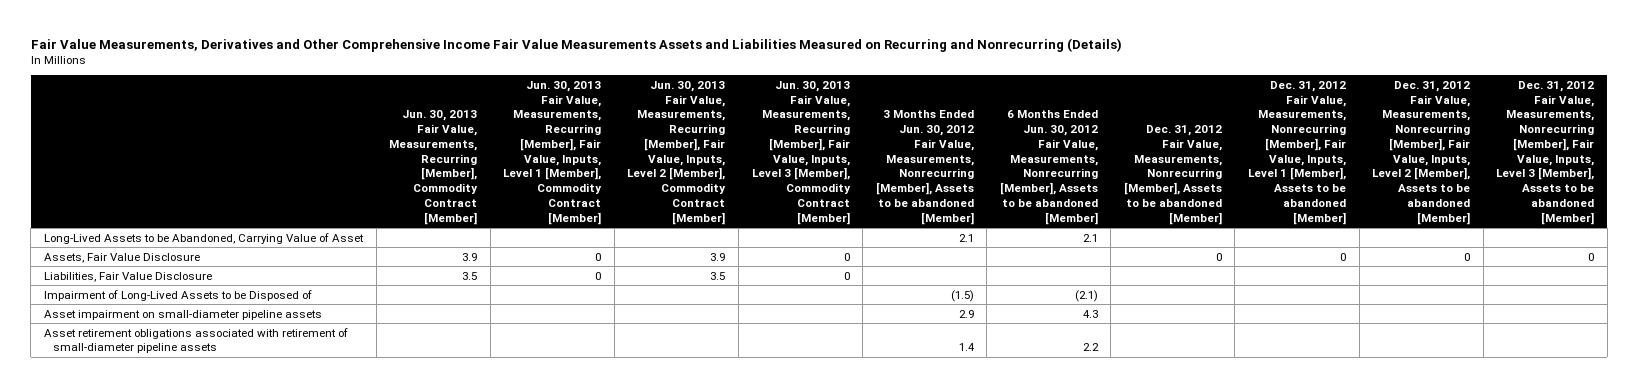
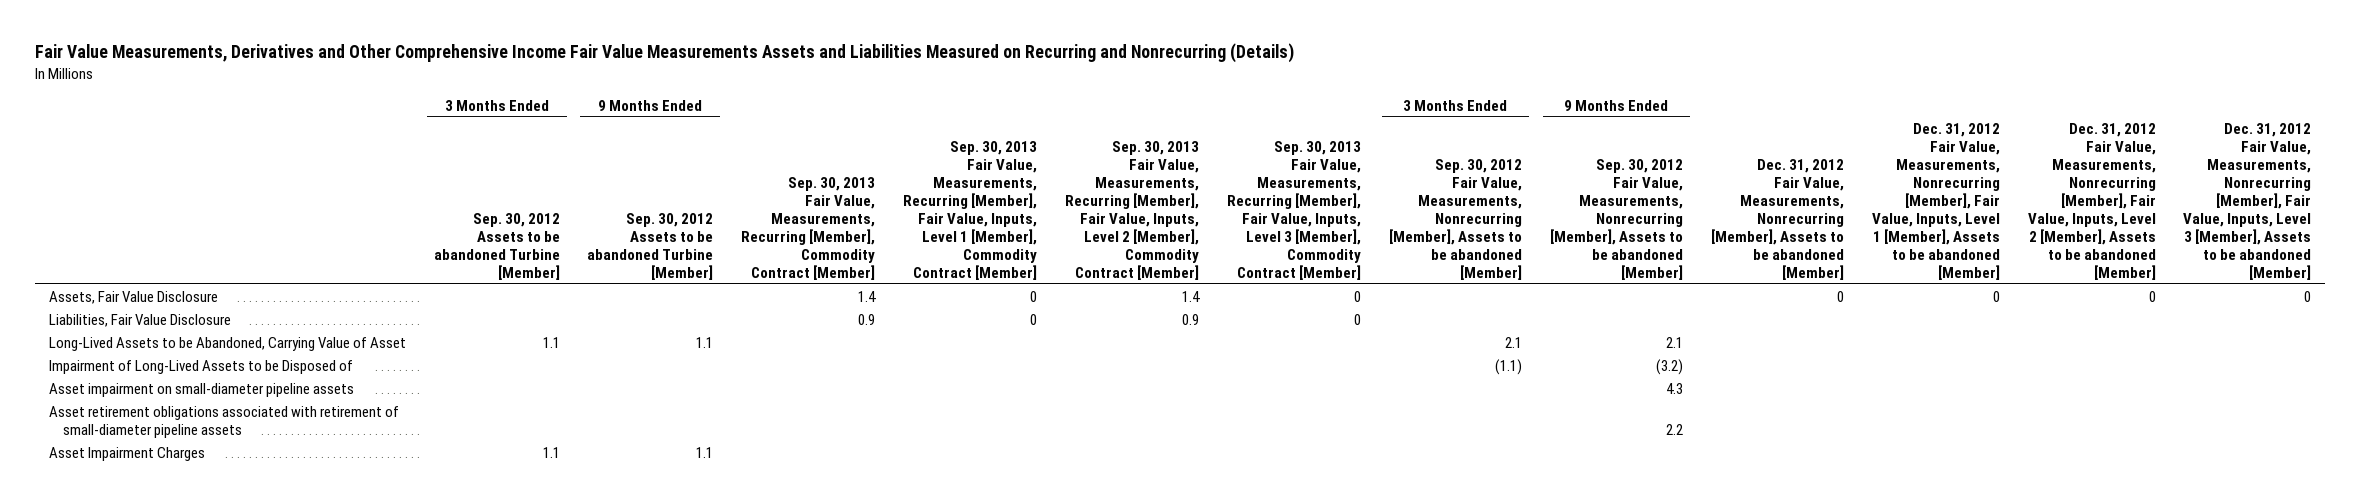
- | Jun. 30, 2013 Fair Value, Measurements, Recurring [Member], Commodity Contract [Member] | Jun. 30, 2013 Fair Value, Measurements, Recurring [Member], Fair Value, Inputs, Level 1 [Member], Commodity Contract [Member] | Jun. 30, 2013 Fair Value, Measurements, Recurring [Member], Fair Value, Inputs, Level 2 [Member], Commodity Contract [Member] | Jun. 30, 2013 Fair Value, Measurements, Recurring [Member], Fair Value, Inputs, Level 3 [Member], Commodity Contract [Member] | 3 Months Ended Jun. 30, 2012 Fair Value, Measurements, Nonrecurring [Member], Assets to be abandoned [Member] | 6 Months Ended Jun. 30, 2012 Fair Value, Measurements, Nonrecurring [Member], Assets to be abandoned [Member] | Dec. 31, 2012 Fair Value, Measurements, Nonrecurring [Member], Assets to be abandoned [Member] | Dec. 31, 2012 Fair Value, Measurements, Nonrecurring [Member], Fair Value, Inputs, Level 1 [Member], Assets to be abandoned [Member] | Dec. 31, 2012 Fair Value, Measurements, Nonrecurring [Member], Fair Value, Inputs, Level 2 [Member], Assets to be abandoned [Member] | Dec. 31, 2012 Fair Value, Measurements, Nonrecurring [Member], Fair Value, Inputs, Level 3 [Member], Assets to be abandoned [Member]
+ | 3 Months Ended Sep. 30, 2012 Assets to be abandoned Turbine [Member] | 9 Months Ended Sep. 30, 2012 Assets to be abandoned Turbine [Member] | Sep. 30, 2013 Fair Value, Measurements, Recurring [Member], Commodity Contract [Member] | Sep. 30, 2013 Fair Value, Measurements, Recurring [Member], Fair Value, Inputs, Level 1 [Member], Commodity Contract [Member] | Sep. 30, 2013 Fair Value, Measurements, Recurring [Member], Fair Value, Inputs, Level 2 [Member], Commodity Contract [Member] | Sep. 30, 2013 Fair Value, Measurements, Recurring [Member], Fair Value, Inputs, Level 3 [Member], Commodity Contract [Member] | 3 Months Ended Sep. 30, 2012 Fair Value, Measurements, Nonrecurring [Member], Assets to be abandoned [Member] | 9 Months Ended Sep. 30, 2012 Fair Value, Measurements, Nonrecurring [Member], Assets to be abandoned [Member] | Dec. 31, 2012 Fair Value, Measurements, Nonrecurring [Member], Assets to be abandoned [Member] | Dec. 31, 2012 Fair Value, Measurements, Nonrecurring [Member], Fair Value, Inputs, Level 1 [Member], Assets to be abandoned [Member] | Dec. 31, 2012 Fair Value, Measurements, Nonrecurring [Member], Fair Value, Inputs, Level 2 [Member], Assets to be abandoned [Member] | Dec. 31, 2012 Fair Value, Measurements, Nonrecurring [Member], Fair Value, Inputs, Level 3 [Member], Assets to be abandoned [Member]
moved down: Long-Lived Assets to be Abandoned, Carrying Value of Asset | 1.1 | 1.1 | | | | | 2.1 | 2.1 | | | |
+ Asset Impairment Charges | 1.1 | 1.1 | | | | | | | | | |

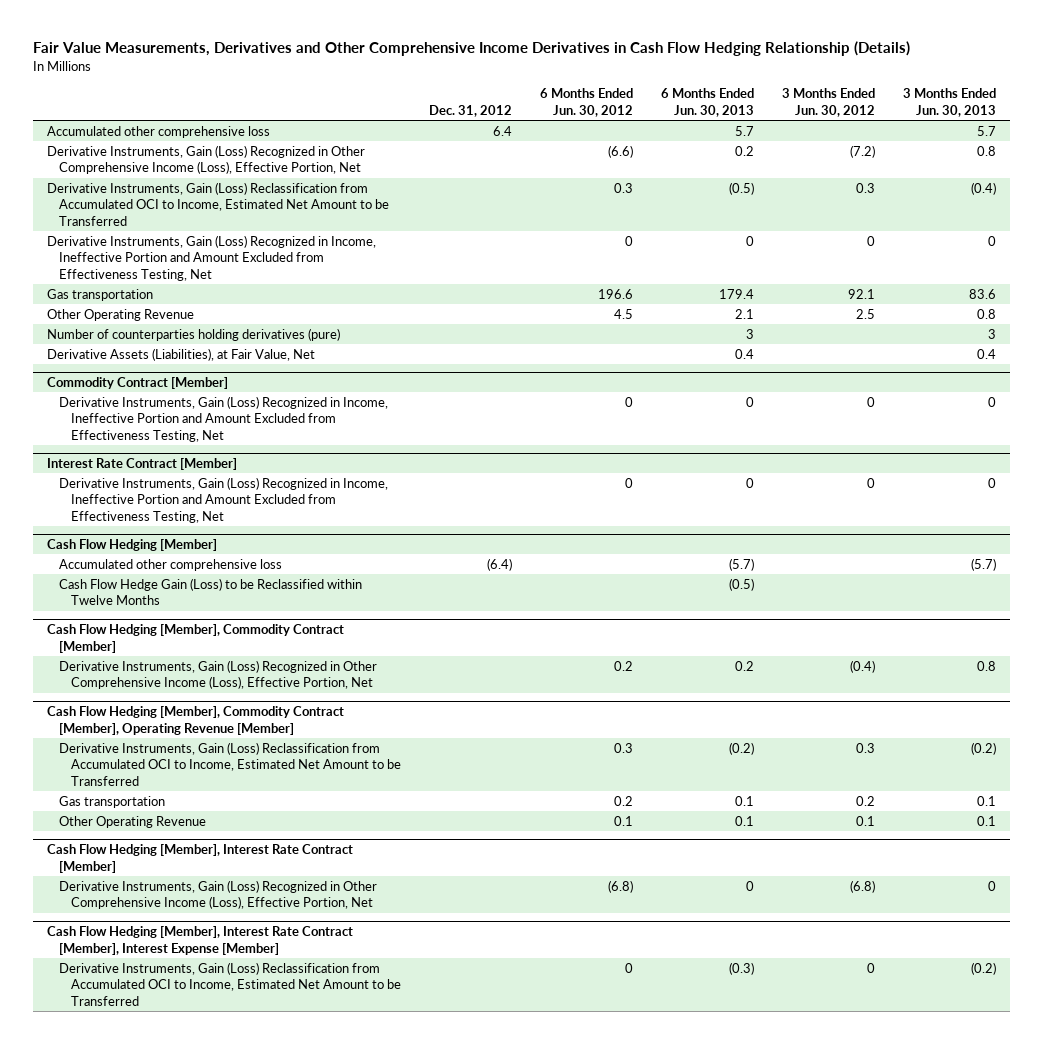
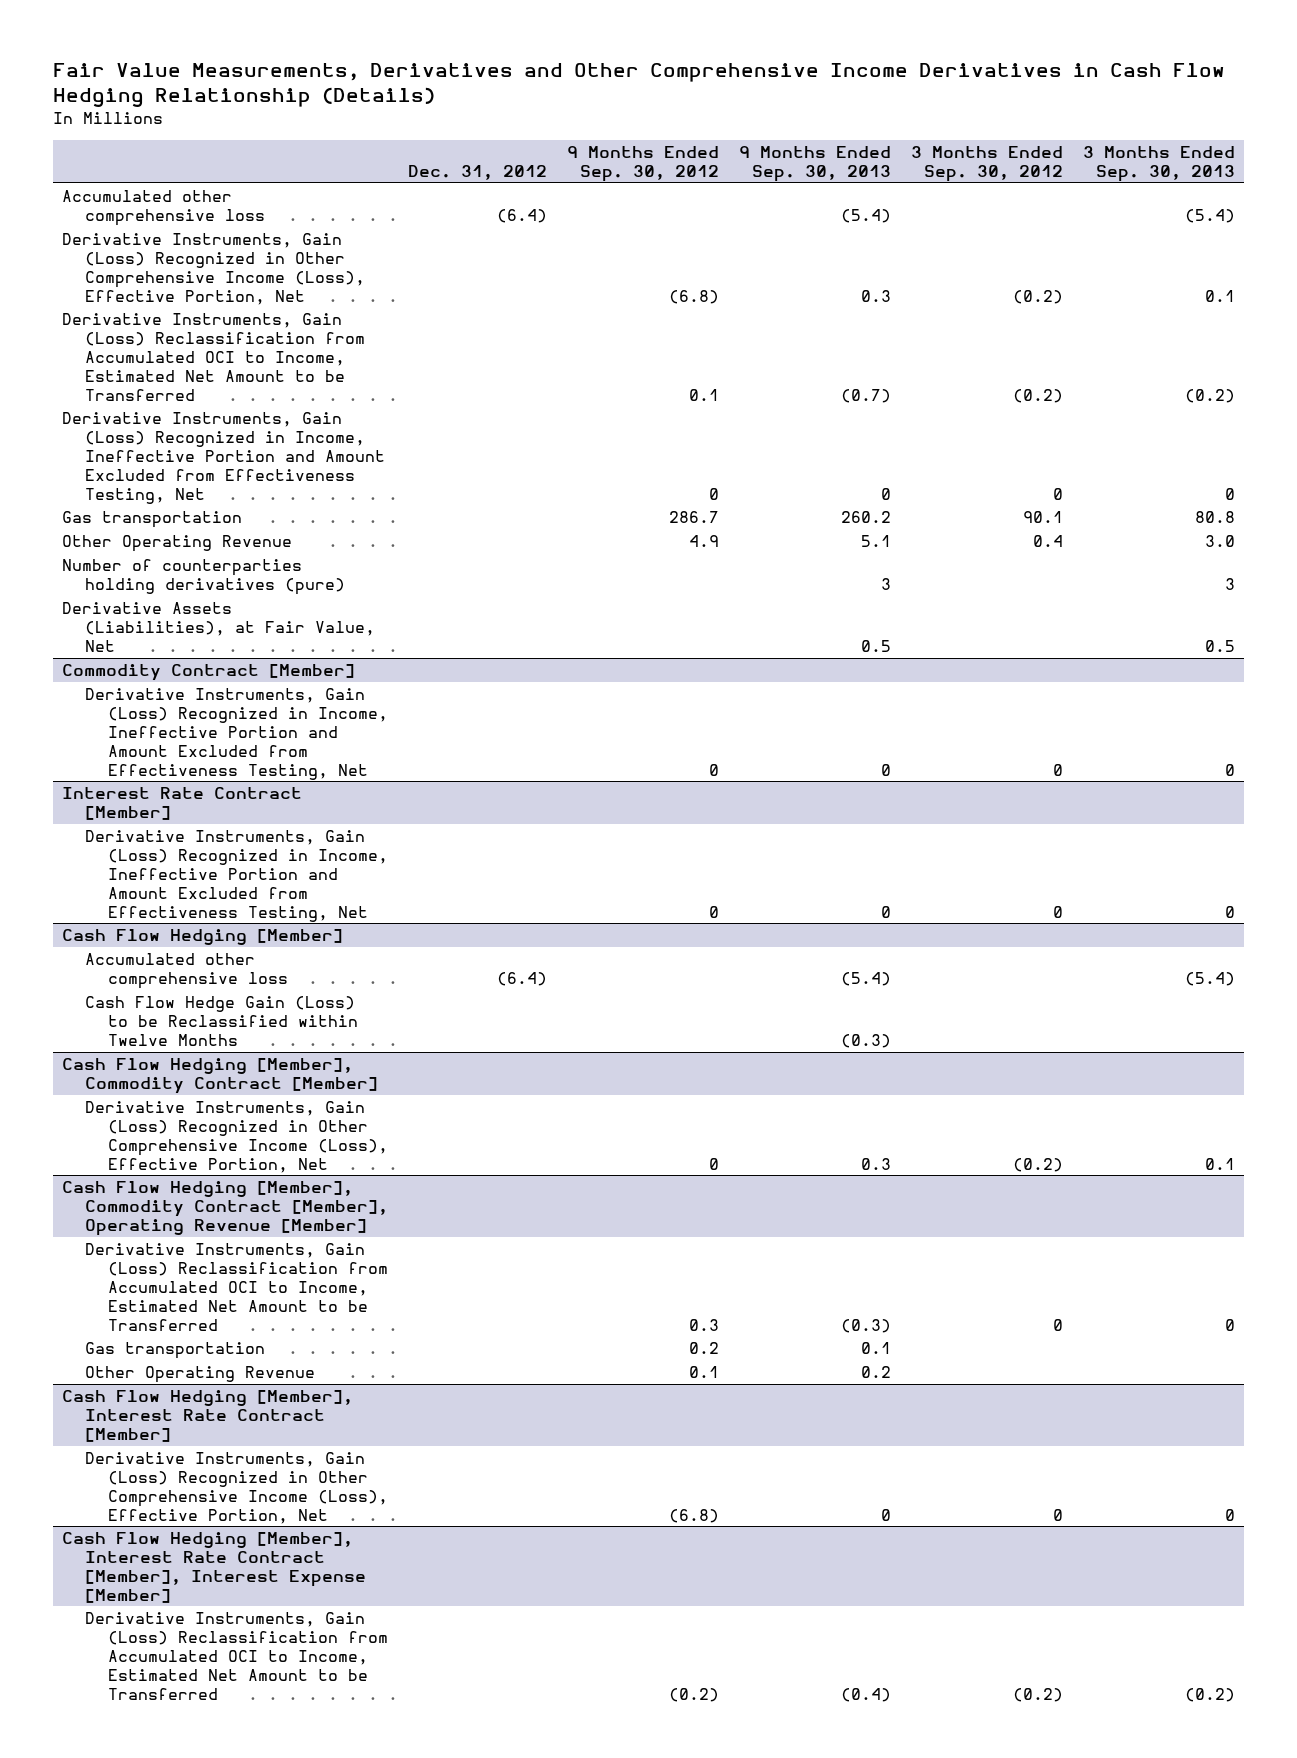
- | Dec. 31, 2012 | 6 Months Ended Jun. 30, 2012 | 6 Months Ended Jun. 30, 2013 | 3 Months Ended Jun. 30, 2012 | 3 Months Ended Jun. 30, 2013
+ | Dec. 31, 2012 | 9 Months Ended Sep. 30, 2012 | 9 Months Ended Sep. 30, 2013 | 3 Months Ended Sep. 30, 2012 | 3 Months Ended Sep. 30, 2013
- Accumulated other comprehensive loss | 6.4 | | 5.7 | | 5.7
+ Accumulated other comprehensive loss | (6.4) | | (5.4) | | (5.4)

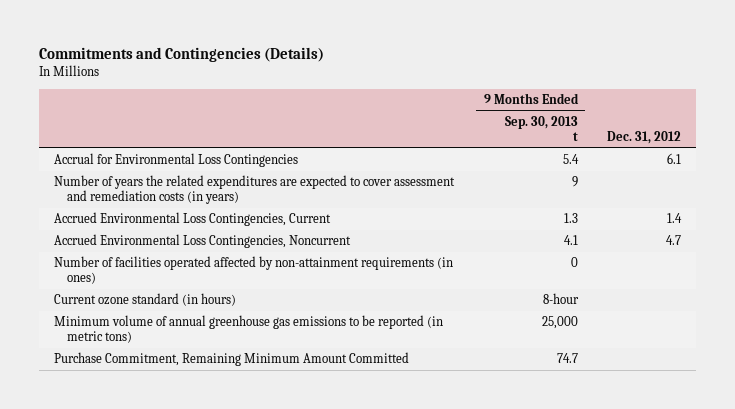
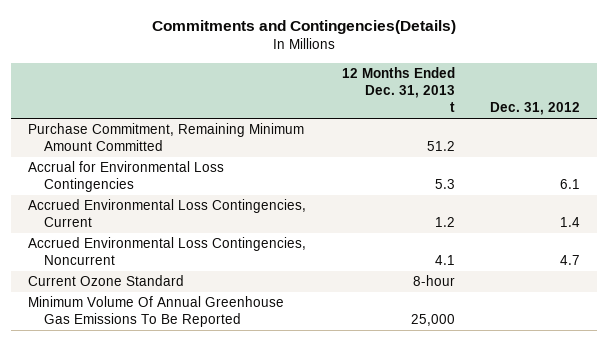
- Commitments and Contingencies (Details)
+ Commitments and Contingencies(Details)
- | 9 Months Ended Sep. 30, 2013 t | Dec. 31, 2012
+ | 12 Months Ended Dec. 31, 2013 t | Dec. 31, 2012
moved up: Purchase Commitment, Remaining Minimum Amount Committed | 51.2 |
- Number of years the related expenditures are expected to cover assessment and remediation costs (in years) | 9 |
- Number of facilities operated affected by non-attainment requirements (in ones) | 0 |
- Current ozone standard (in hours) | 8-hour |
- Minimum volume of annual greenhouse gas emissions to be reported (in metric tons) | 25,000 |
+ Current Ozone Standard | 8-hour |
+ Minimum Volume Of Annual Greenhouse Gas Emissions To Be Reported | 25,000 |

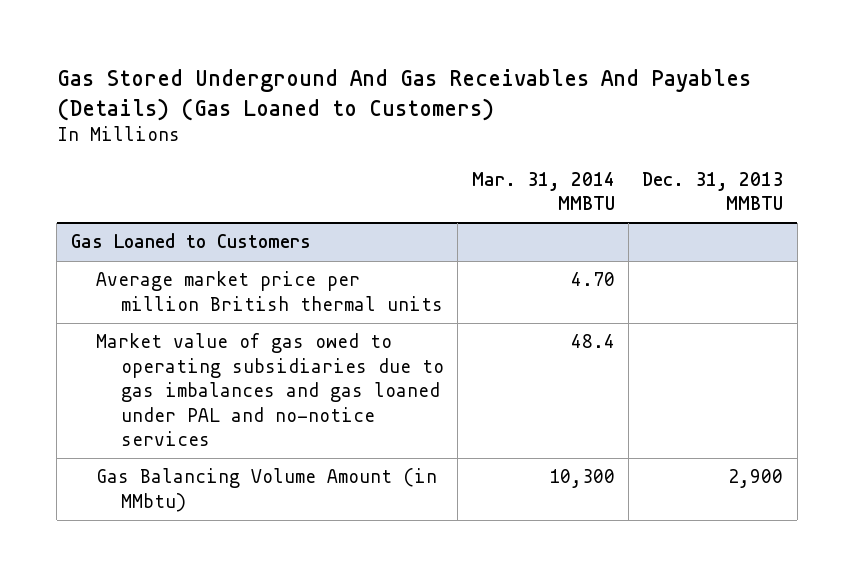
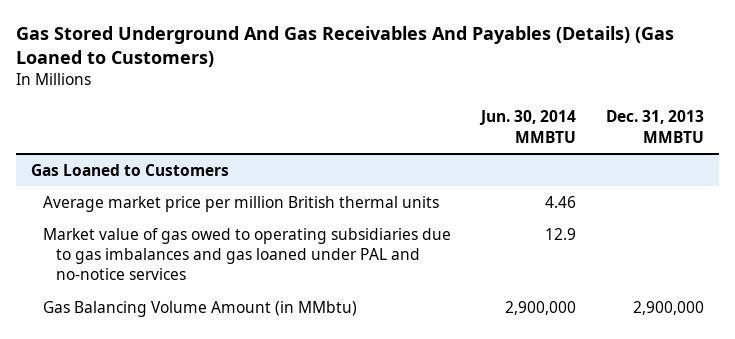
- | Mar. 31, 2014 MMBTU | Dec. 31, 2013 MMBTU
+ | Jun. 30, 2014 MMBTU | Dec. 31, 2013 MMBTU
@ Gas Loaned to Customers
- Gas Balancing Volume Amount (in MMbtu) | 10,300 | 2,900
+ Gas Balancing Volume Amount (in MMbtu) | 2,900,000 | 2,900,000

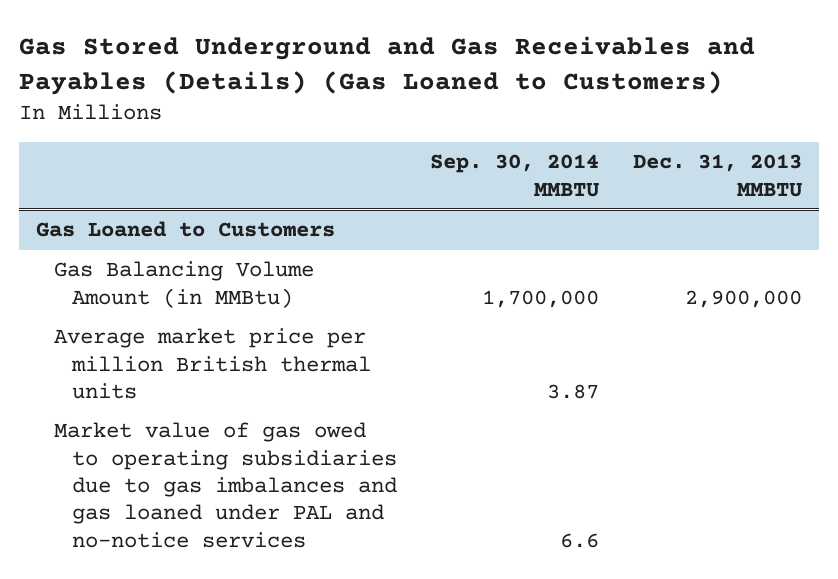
- Gas Stored Underground And Gas Receivables And Payables (Details) (Gas Loaned to Customers)
+ Gas Stored Underground and Gas Receivables and Payables (Details) (Gas Loaned to Customers)
- | Jun. 30, 2014 MMBTU | Dec. 31, 2013 MMBTU
+ | Sep. 30, 2014 MMBTU | Dec. 31, 2013 MMBTU
@ Gas Loaned to Customers
+ Gas Balancing Volume Amount (in MMBtu) | 1,700,000 | 2,900,000
- Gas Balancing Volume Amount (in MMbtu) | 2,900,000 | 2,900,000

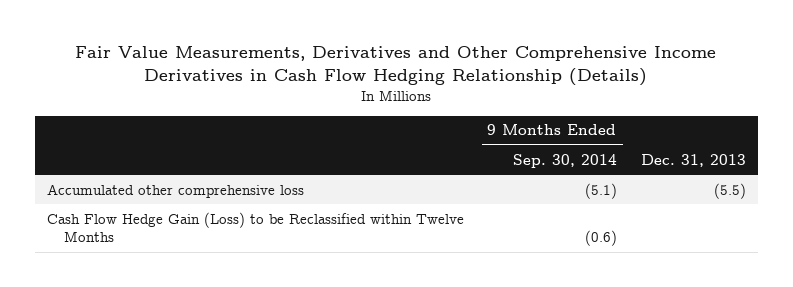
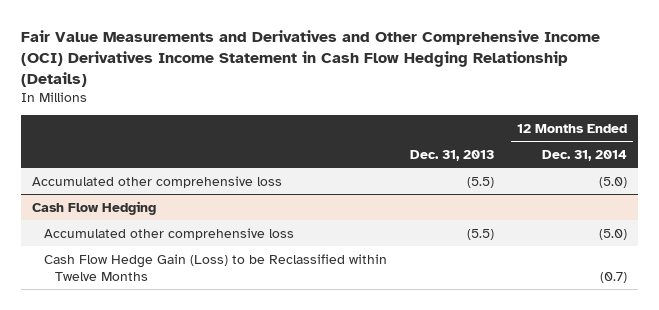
- Fair Value Measurements, Derivatives and Other Comprehensive Income Derivatives in Cash Flow Hedging Relationship (Details)
+ Fair Value Measurements and Derivatives and Other Comprehensive Income (OCI) Derivatives Income Statement in Cash Flow Hedging Relationship (Details)
- | 9 Months Ended Sep. 30, 2014 | Dec. 31, 2013
+ | Dec. 31, 2013 | 12 Months Ended Dec. 31, 2014
- Cash Flow Hedge Gain (Loss) to be Reclassified within Twelve Months | (0.6) |
+ Cash Flow Hedging
+ Accumulated other comprehensive loss | (5.5) | (5.0)
+ Cash Flow Hedge Gain (Loss) to be Reclassified within Twelve Months | | (0.7)

